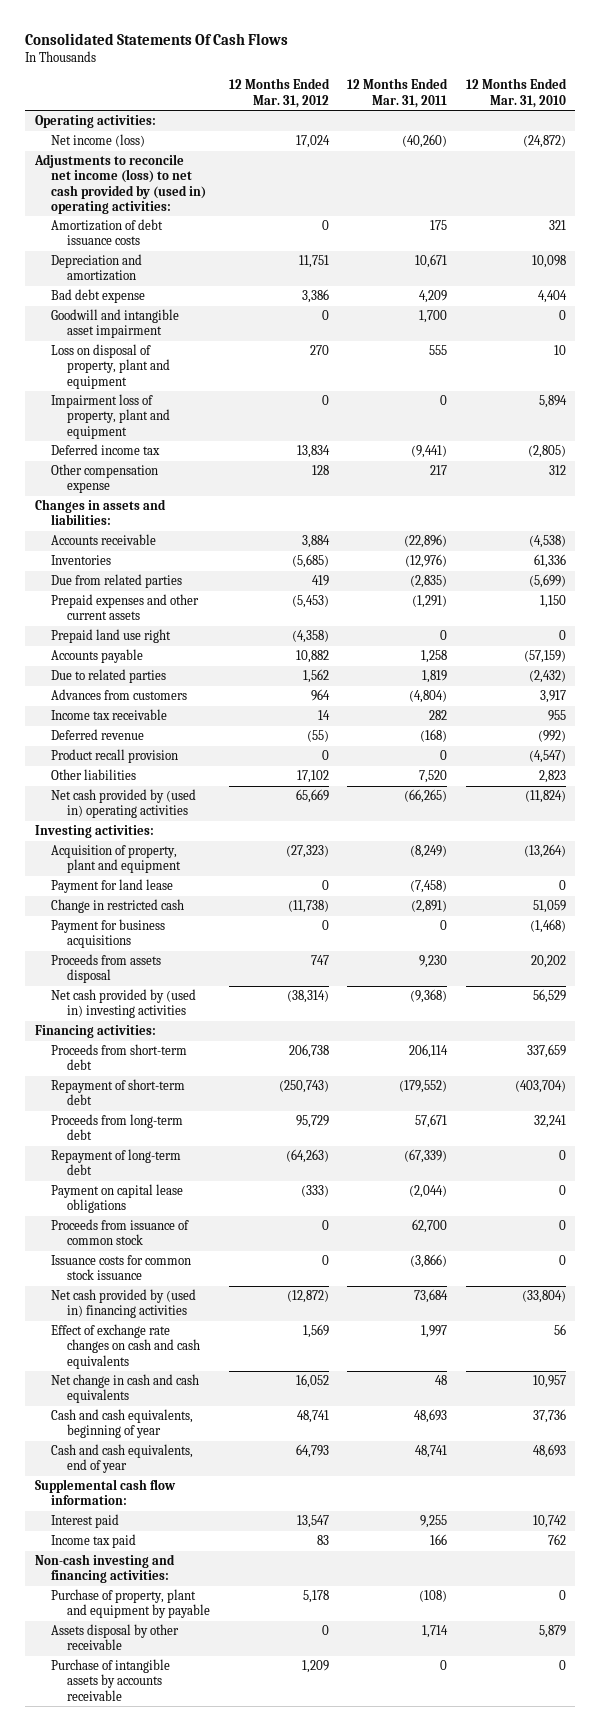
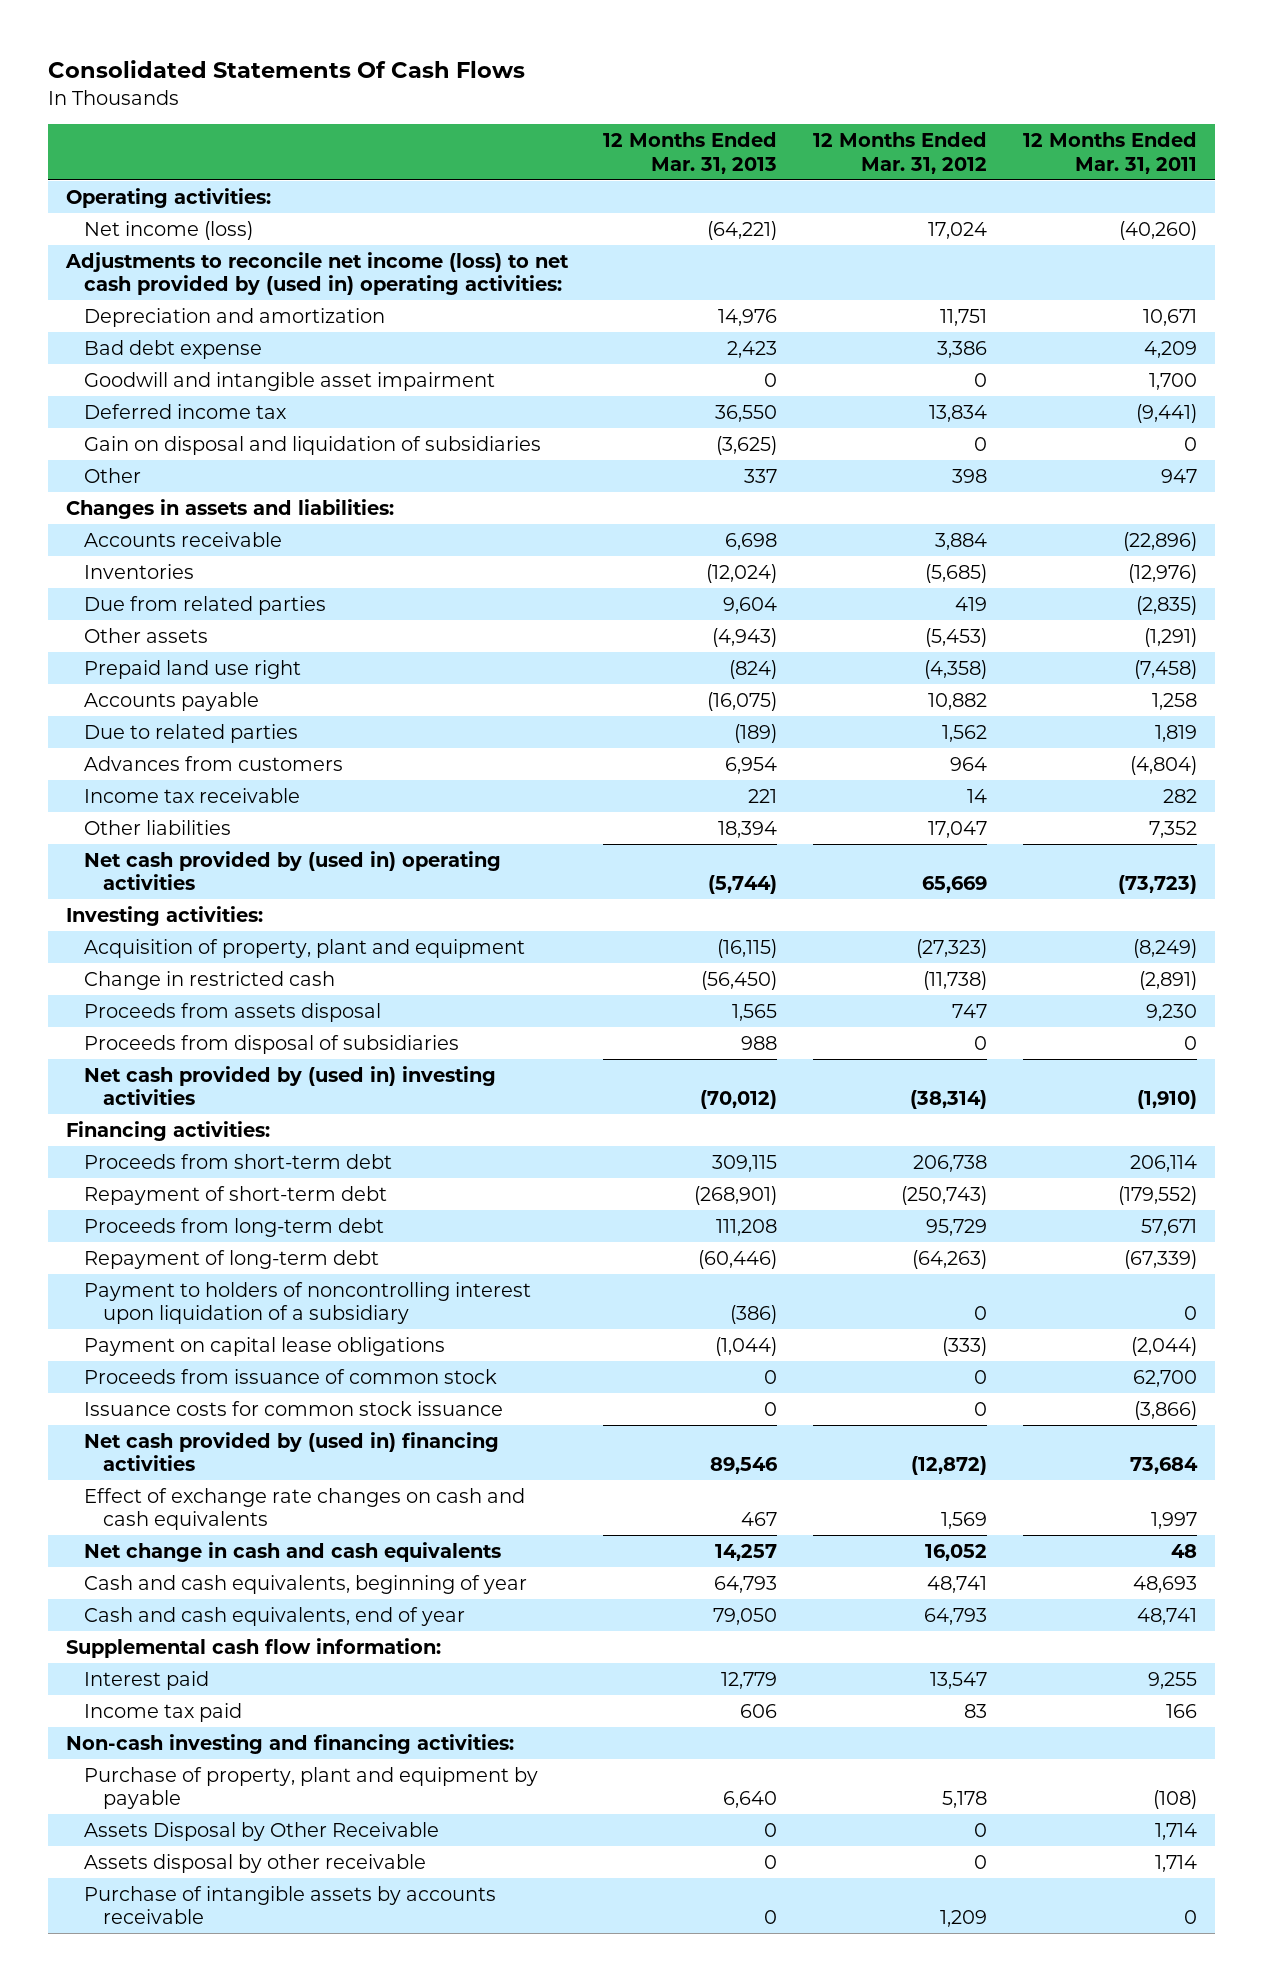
- | 12 Months Ended Mar. 31, 2012 | 12 Months Ended Mar. 31, 2011 | 12 Months Ended Mar. 31, 2010
+ | 12 Months Ended Mar. 31, 2013 | 12 Months Ended Mar. 31, 2012 | 12 Months Ended Mar. 31, 2011
- Amortization of debt issuance costs | 0 | 175 | 321
- Loss on disposal of property, plant and equipment | 270 | 555 | 10
- Impairment loss of property, plant and equipment | 0 | 0 | 5,894
- Other compensation expense | 128 | 217 | 312
+ Gain on disposal and liquidation of subsidiaries | (3,625) | 0 | 0
+ Other | 337 | 398 | 947
- Prepaid expenses and other current assets | (5,453) | (1,291) | 1,150
- Prepaid land use right | (4,358) | 0 | 0
+ Other assets | (4,943) | (5,453) | (1,291)
+ Prepaid land use right | (824) | (4,358) | (7,458)
- Deferred revenue | (55) | (168) | (992)
- Product recall provision | 0 | 0 | (4,547)
- Other liabilities | 17,102 | 7,520 | 2,823
- Net cash provided by (used in) operating activities | 65,669 | (66,265) | (11,824)
+ Other liabilities | 18,394 | 17,047 | 7,352
+ Net cash provided by (used in) operating activities | (5,744) | 65,669 | (73,723)
- Payment for land lease | 0 | (7,458) | 0
- Payment for business acquisitions | 0 | 0 | (1,468)
- Net cash provided by (used in) investing activities | (38,314) | (9,368) | 56,529
+ Proceeds from disposal of subsidiaries | 988 | 0 | 0
+ Net cash provided by (used in) investing activities | (70,012) | (38,314) | (1,910)
+ Payment to holders of noncontrolling interest upon liquidation of a subsidiary | (386) | 0 | 0
+ Assets Disposal by Other Receivable | 0 | 0 | 1,714

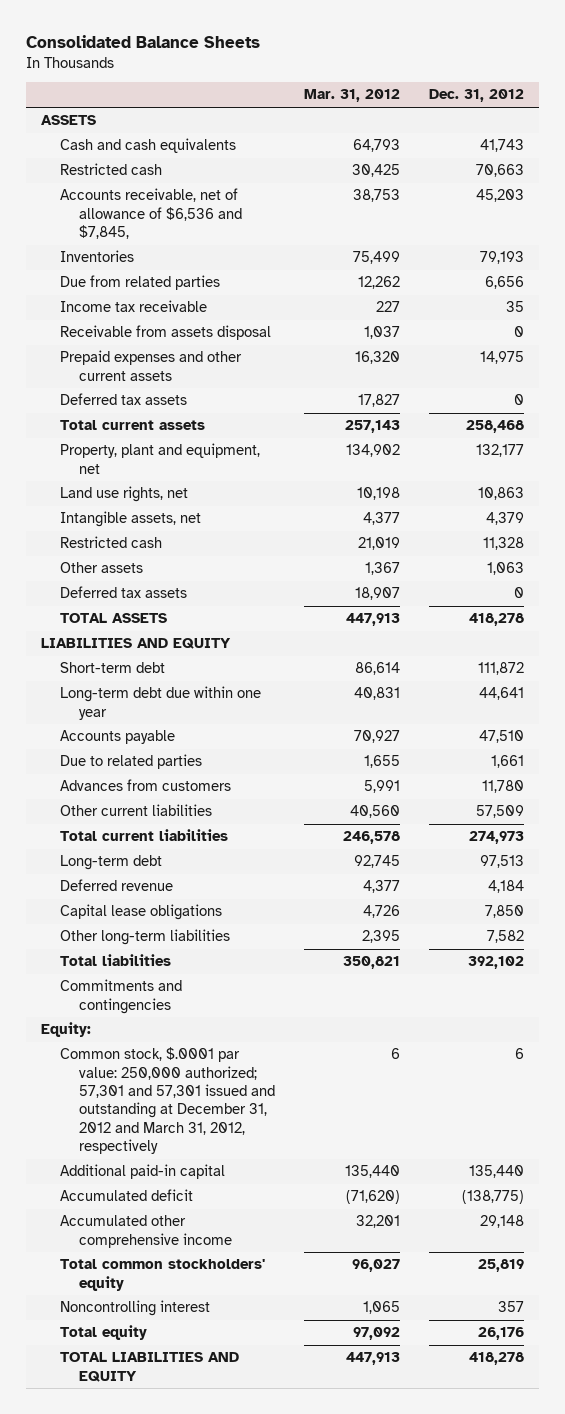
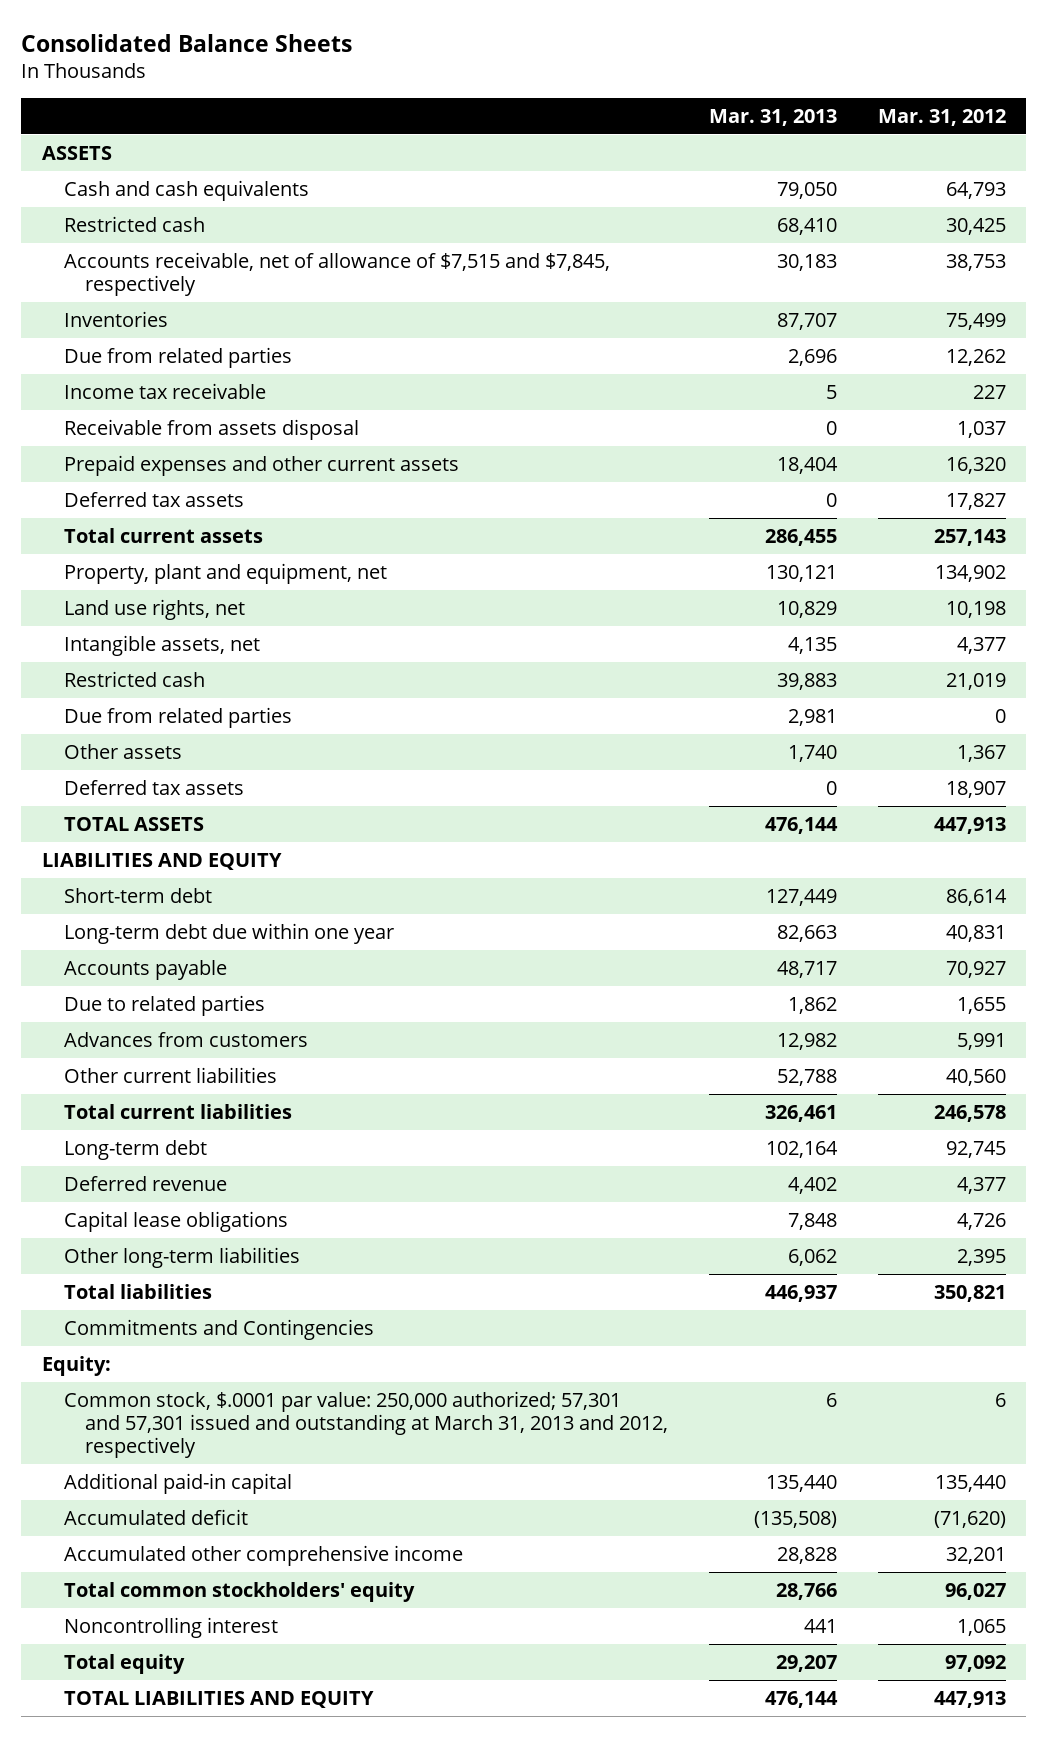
- | Mar. 31, 2012 | Dec. 31, 2012
+ | Mar. 31, 2013 | Mar. 31, 2012
- Accounts receivable, net of allowance of $6,536 and $7,845, | 38,753 | 45,203
+ Accounts receivable, net of allowance of $7,515 and $7,845, respectively | 30,183 | 38,753
+ Due from related parties | 2,981 | 0
- Commitments and contingencies
+ Commitments and Contingencies
- Common stock, $.0001 par value: 250,000 authorized; 57,301 and 57,301 issued and outstanding at December 31, 2012 and March 31, 2012, respectively | 6 | 6
+ Common stock, $.0001 par value: 250,000 authorized; 57,301 and 57,301 issued and outstanding at March 31, 2013 and 2012, respectively | 6 | 6

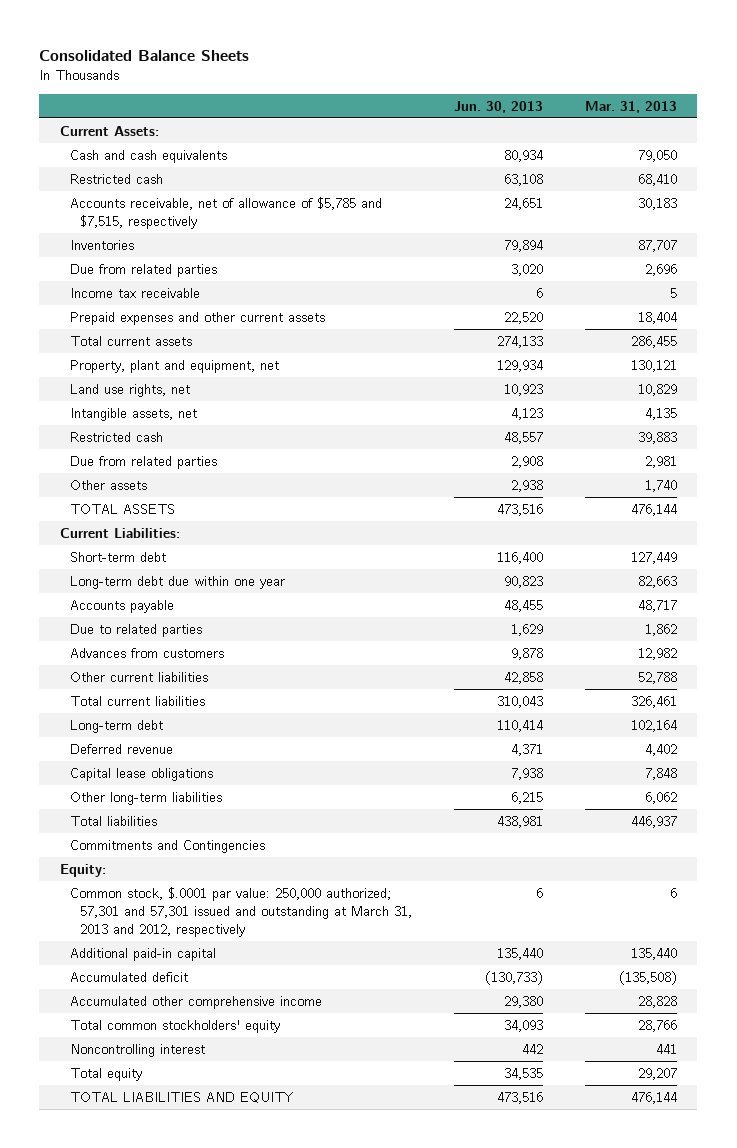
- | Mar. 31, 2013 | Mar. 31, 2012
+ | Jun. 30, 2013 | Mar. 31, 2013
- ASSETS
+ Current Assets:
- Accounts receivable, net of allowance of $7,515 and $7,845, respectively | 30,183 | 38,753
+ Accounts receivable, net of allowance of $5,785 and $7,515, respectively | 24,651 | 30,183
- Receivable from assets disposal | 0 | 1,037
- Deferred tax assets | 0 | 17,827
- Deferred tax assets | 0 | 18,907
- LIABILITIES AND EQUITY
+ Current Liabilities:

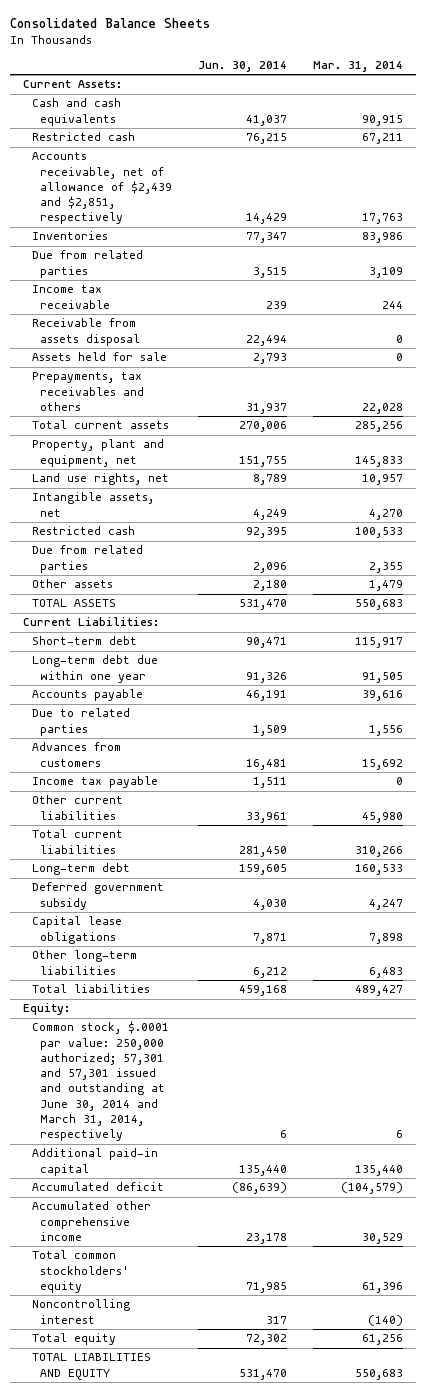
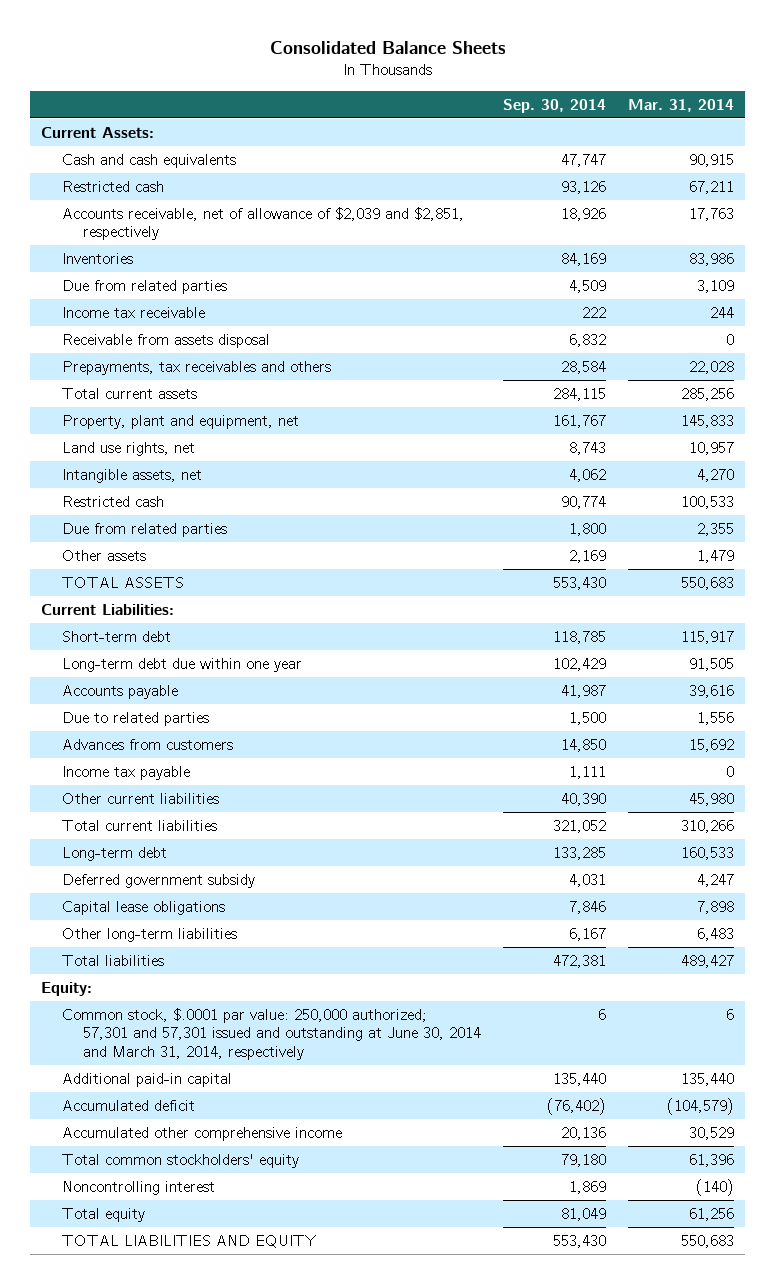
- | Jun. 30, 2014 | Mar. 31, 2014
+ | Sep. 30, 2014 | Mar. 31, 2014
- Accounts receivable, net of allowance of $2,439 and $2,851, respectively | 14,429 | 17,763
+ Accounts receivable, net of allowance of $2,039 and $2,851, respectively | 18,926 | 17,763
- Assets held for sale | 2,793 | 0

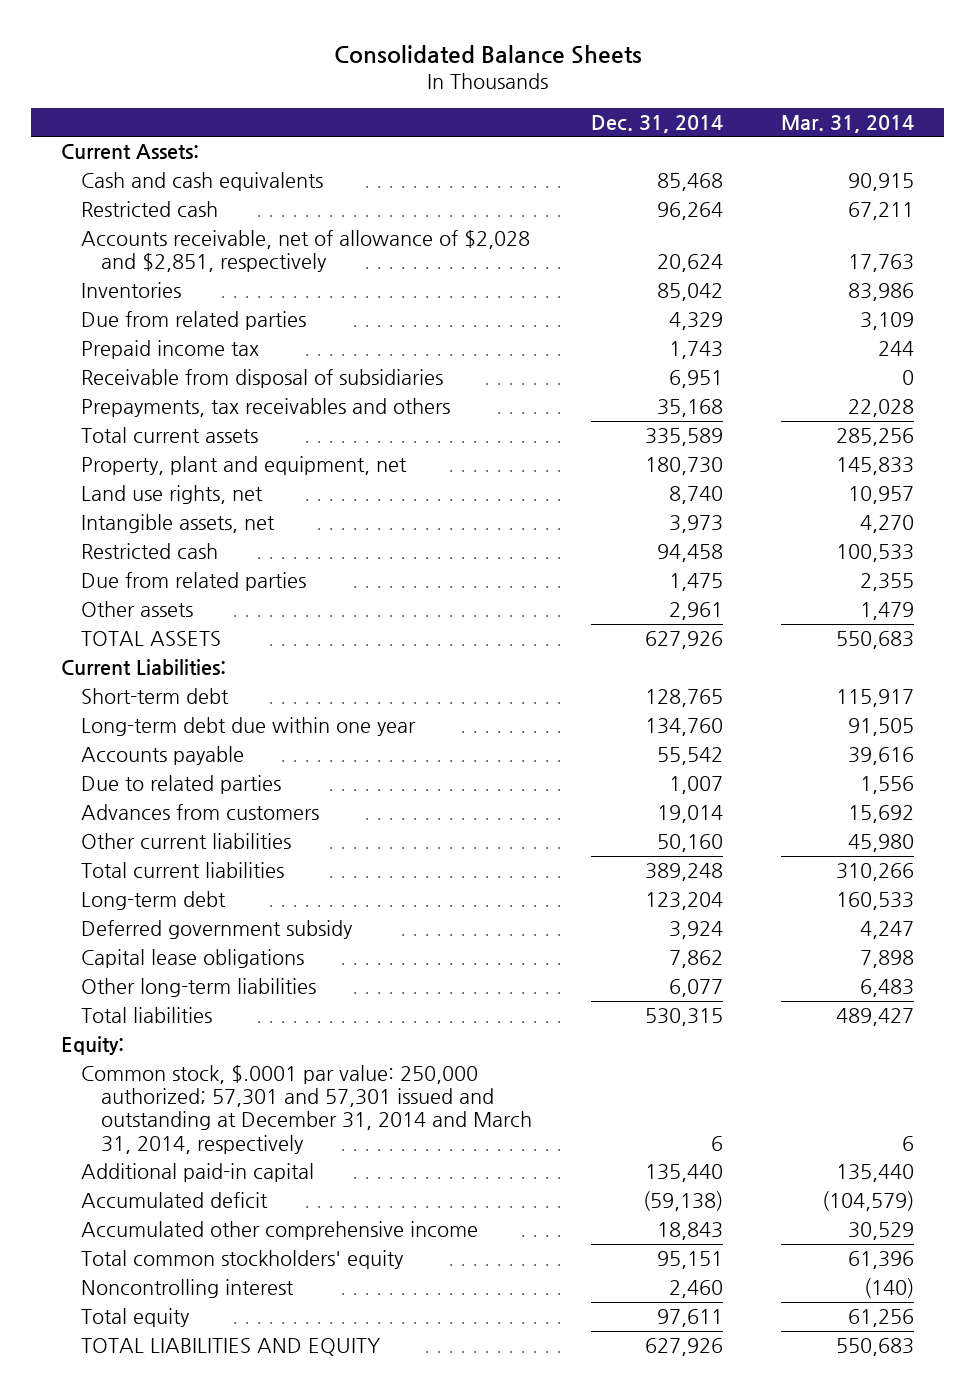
- | Sep. 30, 2014 | Mar. 31, 2014
+ | Dec. 31, 2014 | Mar. 31, 2014
- Accounts receivable, net of allowance of $2,039 and $2,851, respectively | 18,926 | 17,763
+ Accounts receivable, net of allowance of $2,028 and $2,851, respectively | 20,624 | 17,763
- Income tax receivable | 222 | 244
- Receivable from assets disposal | 6,832 | 0
+ Prepaid income tax | 1,743 | 244
+ Receivable from disposal of subsidiaries | 6,951 | 0
- Income tax payable | 1,111 | 0
- Common stock, $.0001 par value: 250,000 authorized; 57,301 and 57,301 issued and outstanding at June 30, 2014 and March 31, 2014, respectively | 6 | 6
+ Common stock, $.0001 par value: 250,000 authorized; 57,301 and 57,301 issued and outstanding at December 31, 2014 and March 31, 2014, respectively | 6 | 6

